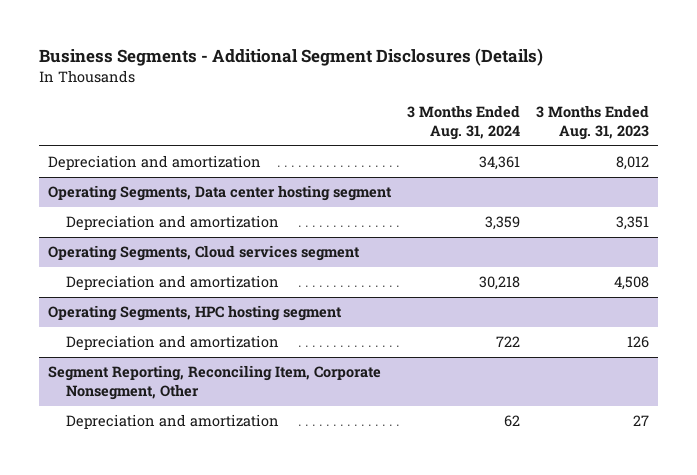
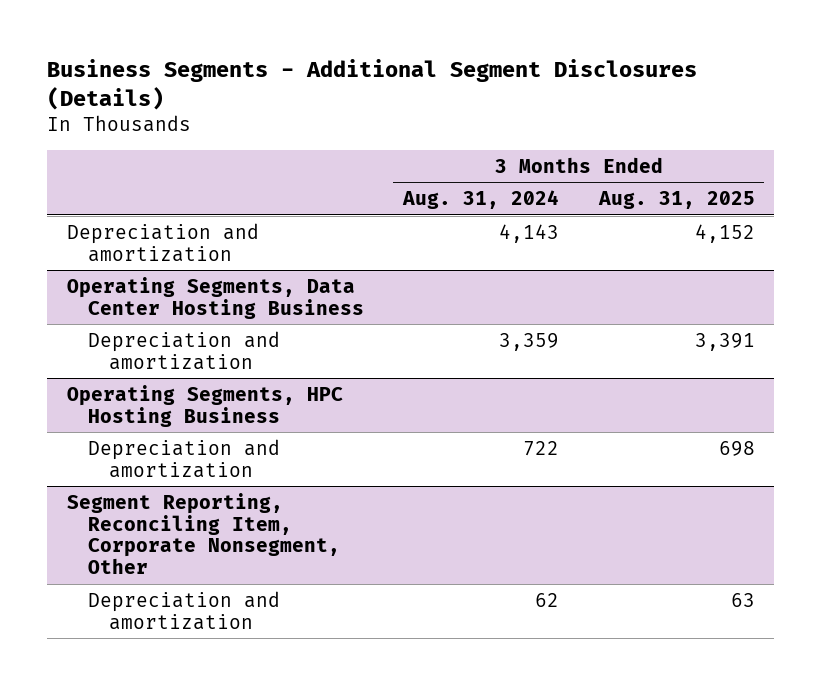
- | 3 Months Ended Aug. 31, 2024 | 3 Months Ended Aug. 31, 2023
+ | 3 Months Ended Aug. 31, 2024 | 3 Months Ended Aug. 31, 2025
- Depreciation and amortization | 34,361 | 8,012
- Operating Segments, Data center hosting segment
+ Depreciation and amortization | 4,143 | 4,152
+ Operating Segments, Data Center Hosting Business
- Operating Segments, Cloud services segment
- Depreciation and amortization | 30,218 | 4,508
- Operating Segments, HPC hosting segment
+ Operating Segments, HPC Hosting Business

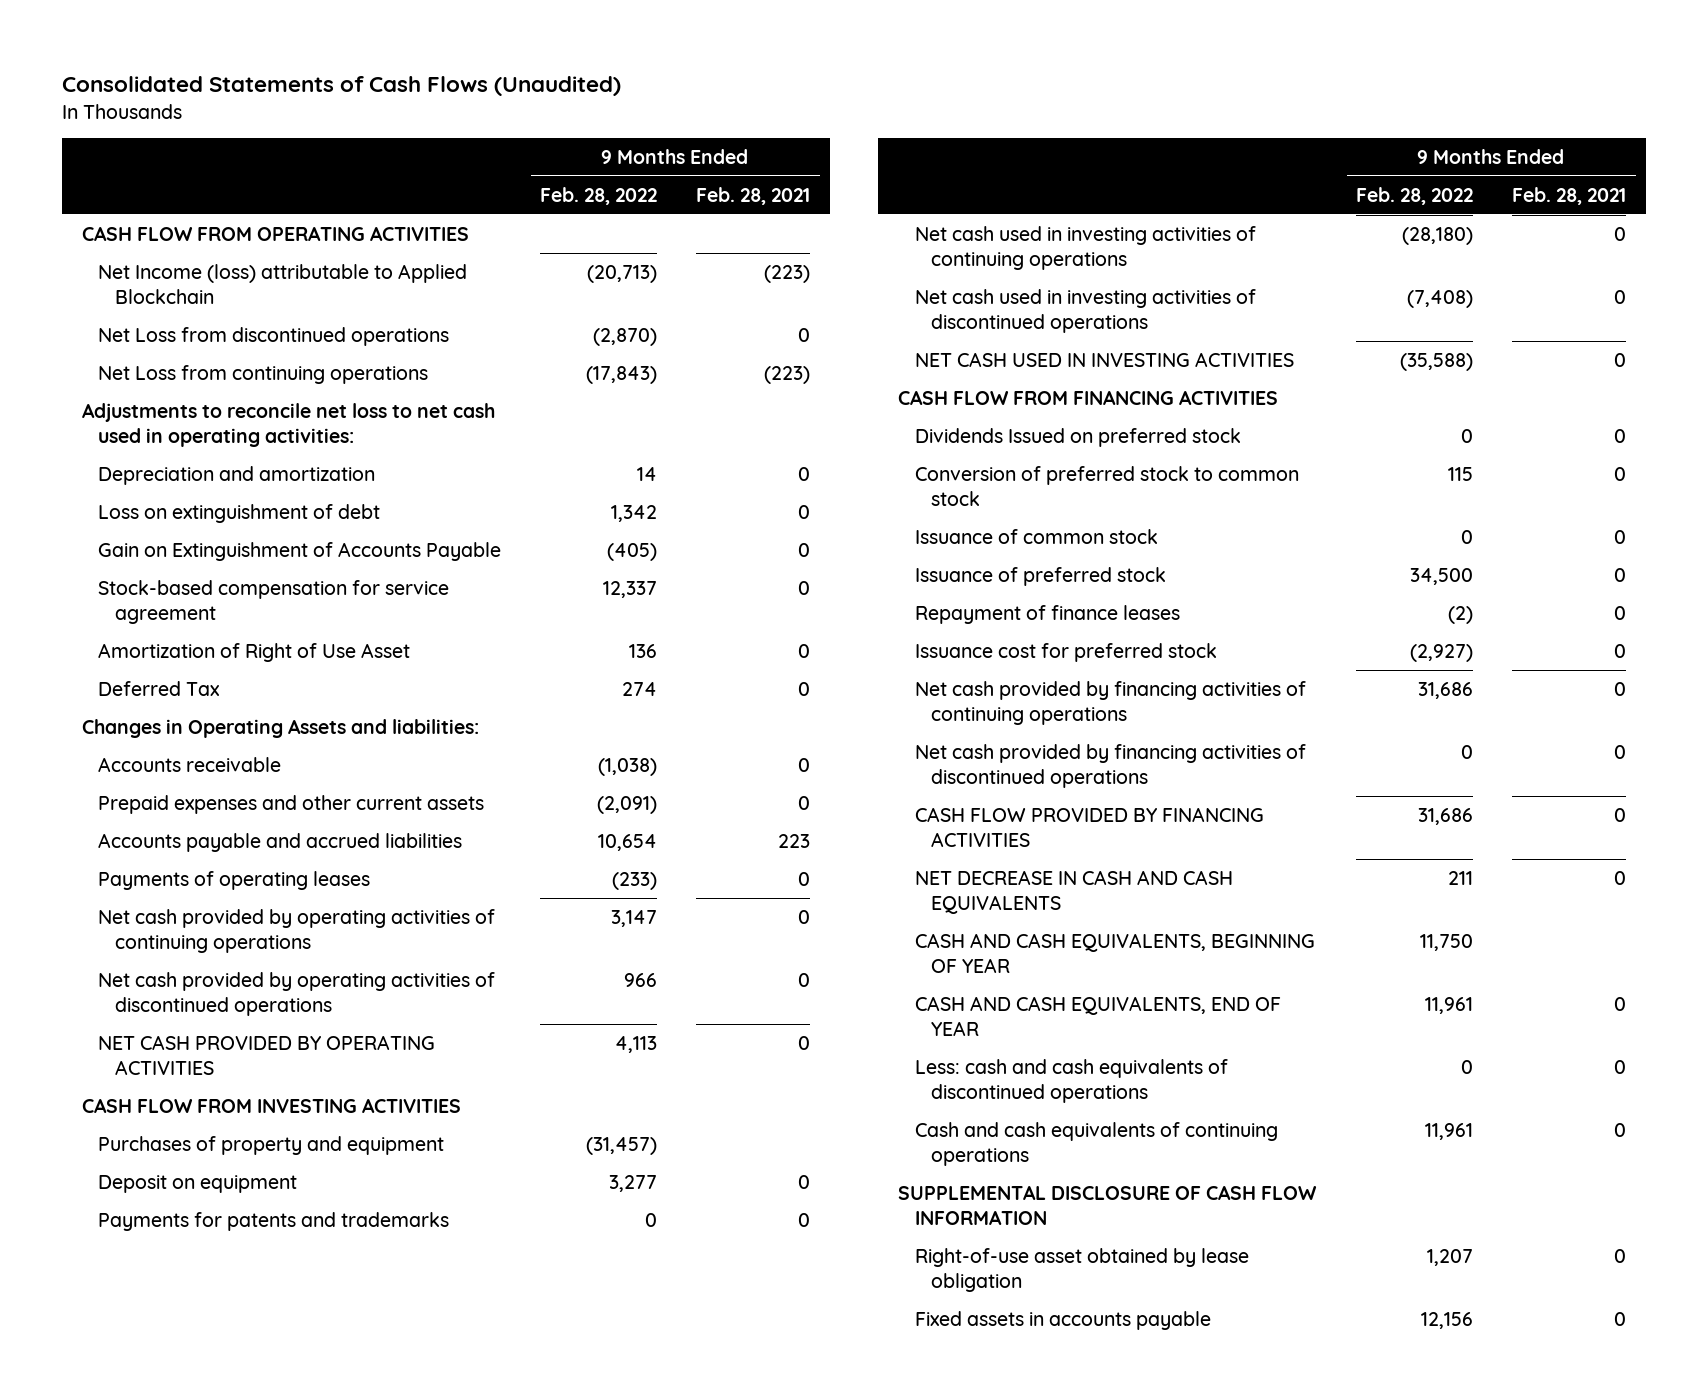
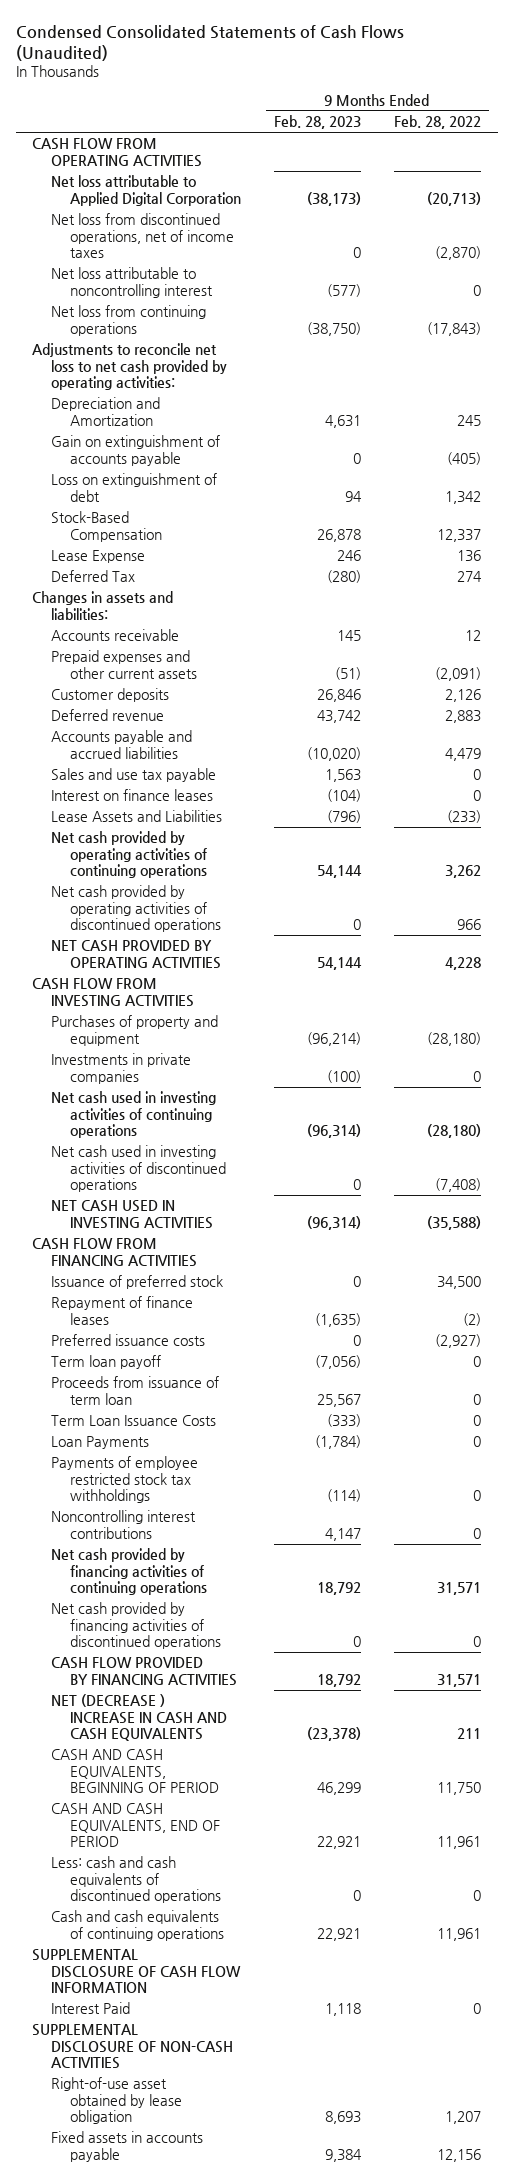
- Consolidated Statements of Cash Flows (Unaudited)
+ Condensed Consolidated Statements of Cash Flows (Unaudited)
- | 9 Months Ended Feb. 28, 2022 | 9 Months Ended Feb. 28, 2021
+ | 9 Months Ended Feb. 28, 2023 | 9 Months Ended Feb. 28, 2022
- Net Income (loss) attributable to Applied Blockchain | (20,713) | (223)
- Net Loss from discontinued operations | (2,870) | 0
- Net Loss from continuing operations | (17,843) | (223)
- Adjustments to reconcile net loss to net cash used in operating activities:
- Depreciation and amortization | 14 | 0
+ Net loss attributable to Applied Digital Corporation | (38,173) | (20,713)
+ Net loss from discontinued operations, net of income taxes | 0 | (2,870)
+ Net loss attributable to noncontrolling interest | (577) | 0
+ Net loss from continuing operations | (38,750) | (17,843)
+ Adjustments to reconcile net loss to net cash provided by operating activities:
+ Depreciation and Amortization | 4,631 | 245
+ Gain on extinguishment of accounts payable | 0 | (405)
- Gain on Extinguishment of Accounts Payable | (405) | 0
- Stock-based compensation for service agreement | 12,337 | 0
- Amortization of Right of Use Asset | 136 | 0
+ Stock-Based Compensation | 26,878 | 12,337
+ Lease Expense | 246 | 136
- Changes in Operating Assets and liabilities:
- Accounts receivable | (1,038) | 0
+ Changes in assets and liabilities:
+ Accounts receivable | 145 | 12
- Accounts payable and accrued liabilities | 10,654 | 223
- Payments of operating leases | (233) | 0
- Net cash provided by operating activities of continuing operations | 3,147 | 0
+ Customer deposits | 26,846 | 2,126
+ Deferred revenue | 43,742 | 2,883
+ Accounts payable and accrued liabilities | (10,020) | 4,479
+ Sales and use tax payable | 1,563 | 0
+ Interest on finance leases | (104) | 0
+ Lease Assets and Liabilities | (796) | (233)
+ Net cash provided by operating activities of continuing operations | 54,144 | 3,262
- NET CASH PROVIDED BY OPERATING ACTIVITIES | 4,113 | 0
+ NET CASH PROVIDED BY OPERATING ACTIVITIES | 54,144 | 4,228
- Purchases of property and equipment | (31,457) |
- Deposit on equipment | 3,277 | 0
- Payments for patents and trademarks | 0 | 0
+ Purchases of property and equipment | (96,214) | (28,180)
+ Investments in private companies | (100) | 0
- Dividends Issued on preferred stock | 0 | 0
- Conversion of preferred stock to common stock | 115 | 0
- Issuance of common stock | 0 | 0
- Issuance cost for preferred stock | (2,927) | 0
- Net cash provided by financing activities of continuing operations | 31,686 | 0
+ Preferred issuance costs | 0 | (2,927)
+ Term loan payoff | (7,056) | 0
+ Proceeds from issuance of term loan | 25,567 | 0
+ Term Loan Issuance Costs | (333) | 0
+ Loan Payments | (1,784) | 0
+ Payments of employee restricted stock tax withholdings | (114) | 0
+ Noncontrolling interest contributions | 4,147 | 0
+ Net cash provided by financing activities of continuing operations | 18,792 | 31,571
- CASH FLOW PROVIDED BY FINANCING ACTIVITIES | 31,686 | 0
- NET DECREASE IN CASH AND CASH EQUIVALENTS | 211 | 0
- CASH AND CASH EQUIVALENTS, BEGINNING OF YEAR | 11,750 |
- CASH AND CASH EQUIVALENTS, END OF YEAR | 11,961 | 0
+ CASH FLOW PROVIDED BY FINANCING ACTIVITIES | 18,792 | 31,571
+ NET (DECREASE ) INCREASE IN CASH AND CASH EQUIVALENTS | (23,378) | 211
+ CASH AND CASH EQUIVALENTS, BEGINNING OF PERIOD | 46,299 | 11,750
+ CASH AND CASH EQUIVALENTS, END OF PERIOD | 22,921 | 11,961
+ Interest Paid | 1,118 | 0
+ SUPPLEMENTAL DISCLOSURE OF NON-CASH ACTIVITIES

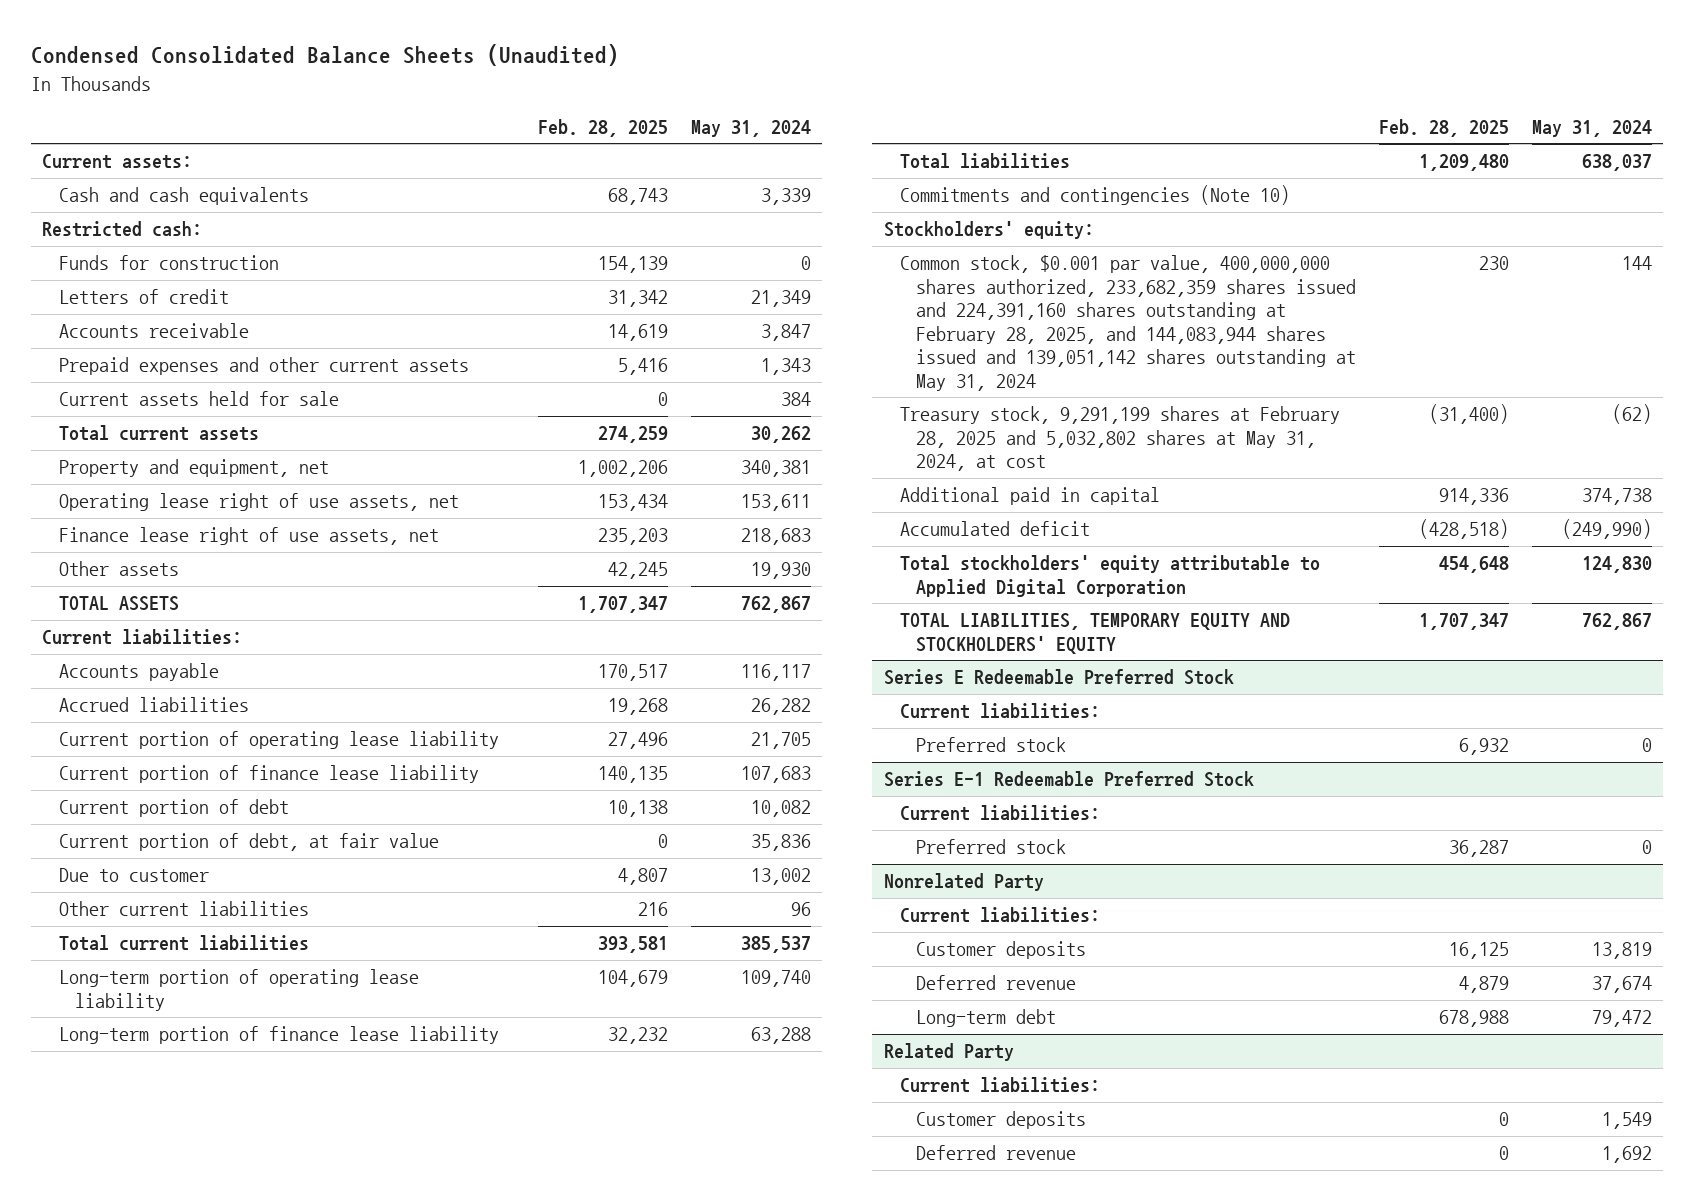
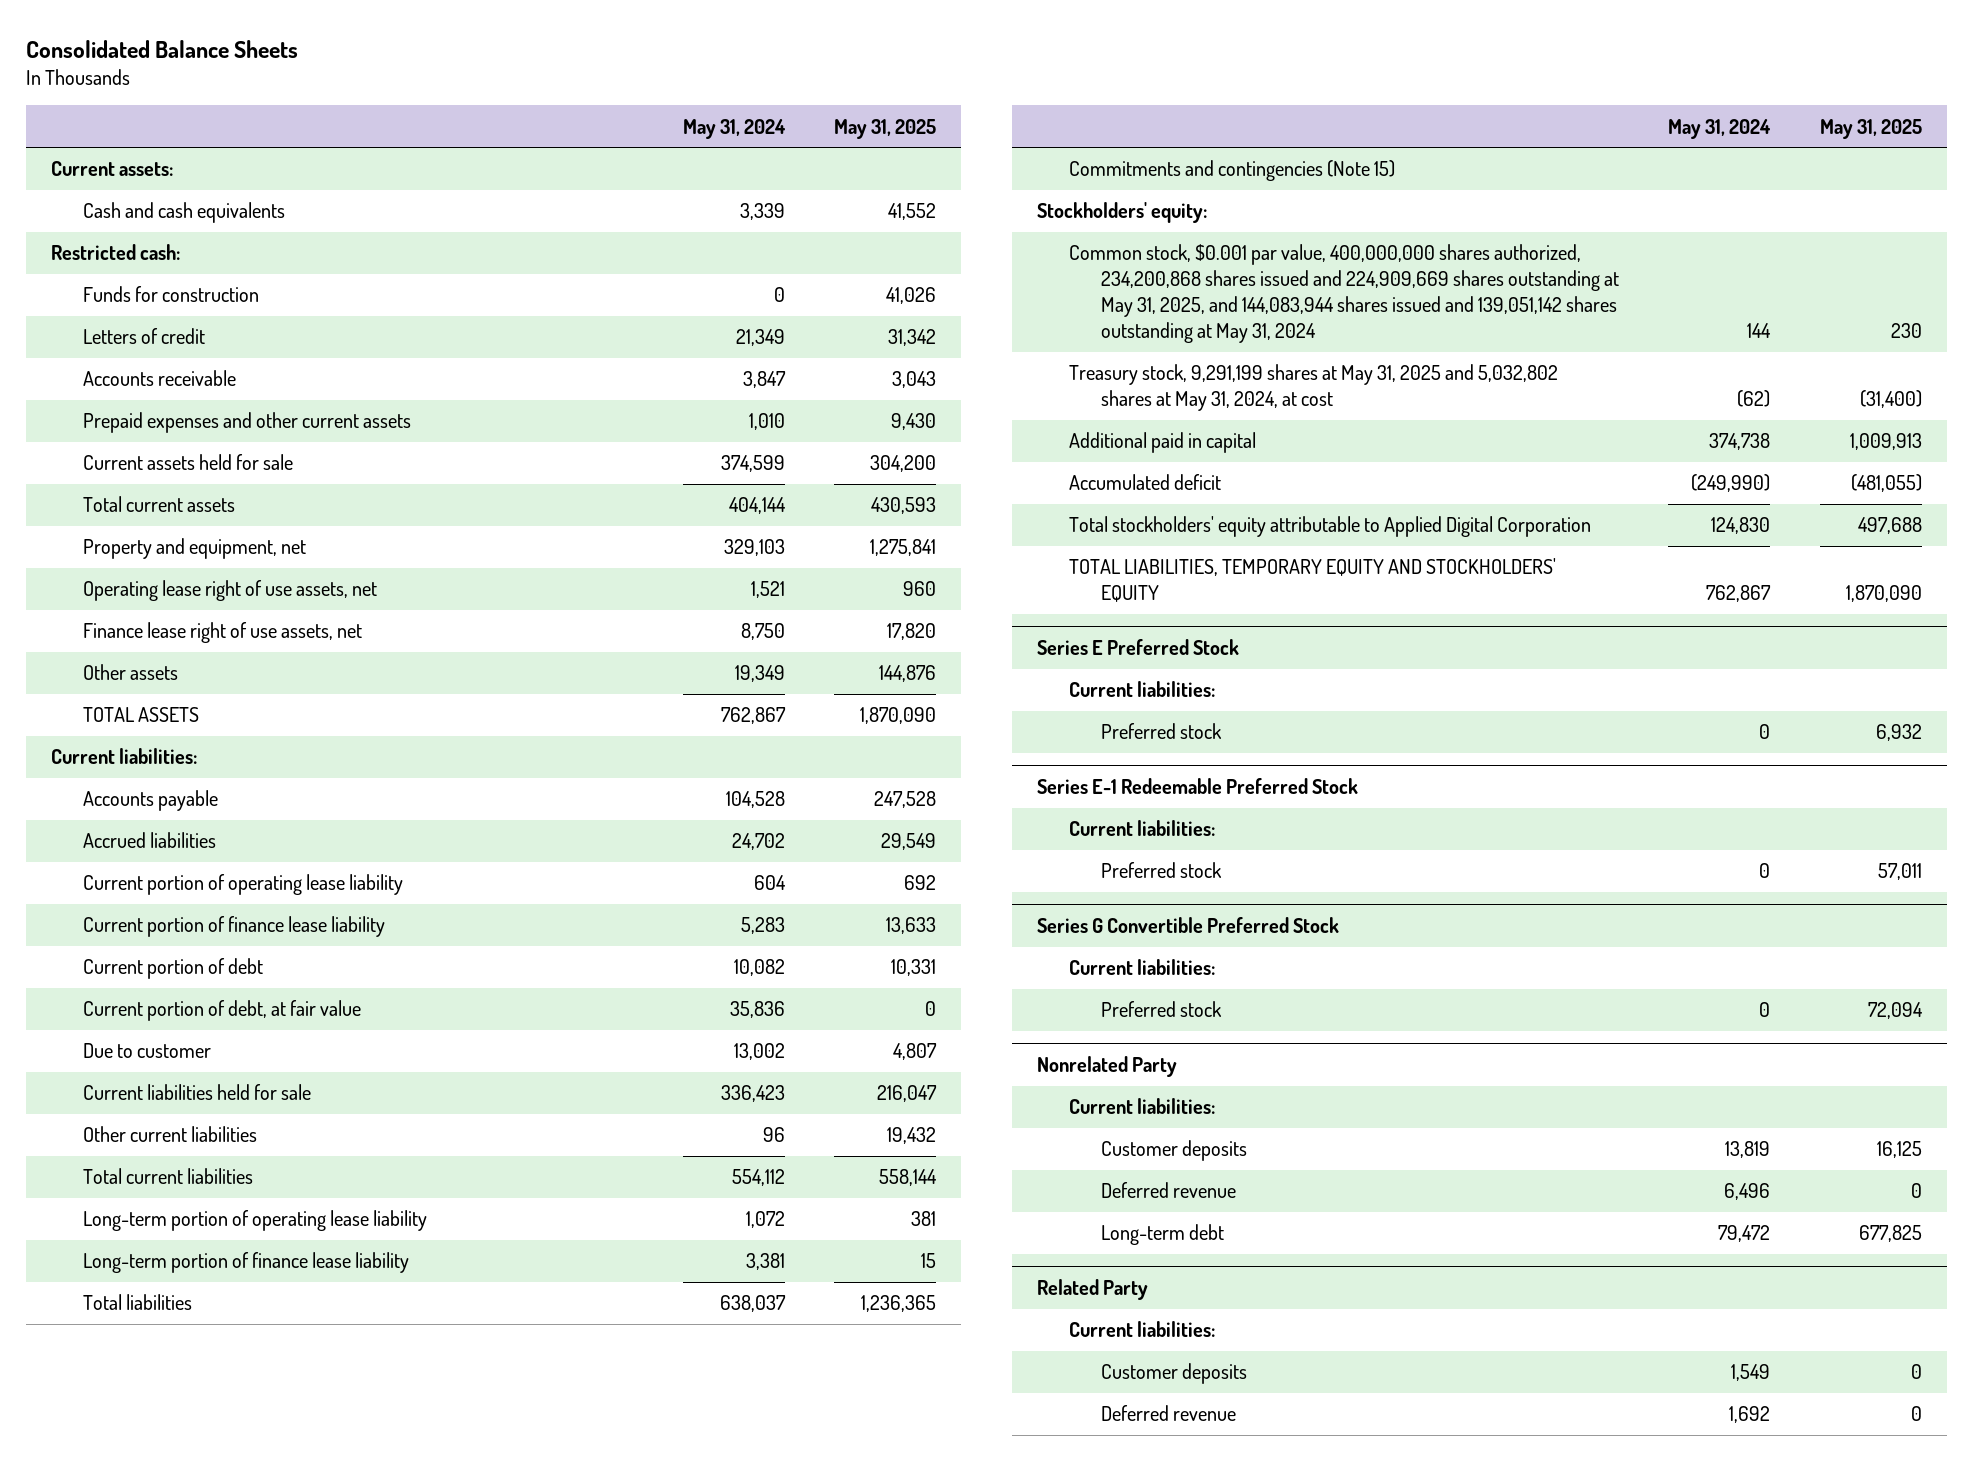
- Condensed Consolidated Balance Sheets (Unaudited)
+ Consolidated Balance Sheets
- | Feb. 28, 2025 | May 31, 2024
+ | May 31, 2024 | May 31, 2025
- Prepaid expenses and other current assets | 5,416 | 1,343
- Current assets held for sale | 0 | 384
- Total current assets | 274,259 | 30,262
- Property and equipment, net | 1,002,206 | 340,381
- Operating lease right of use assets, net | 153,434 | 153,611
- Finance lease right of use assets, net | 235,203 | 218,683
- Other assets | 42,245 | 19,930
+ Prepaid expenses and other current assets | 1,010 | 9,430
+ Current assets held for sale | 374,599 | 304,200
+ Total current assets | 404,144 | 430,593
+ Property and equipment, net | 329,103 | 1,275,841
+ Operating lease right of use assets, net | 1,521 | 960
+ Finance lease right of use assets, net | 8,750 | 17,820
+ Other assets | 19,349 | 144,876
- Accounts payable | 170,517 | 116,117
- Accrued liabilities | 19,268 | 26,282
- Current portion of operating lease liability | 27,496 | 21,705
- Current portion of finance lease liability | 140,135 | 107,683
+ Accounts payable | 104,528 | 247,528
+ Accrued liabilities | 24,702 | 29,549
+ Current portion of operating lease liability | 604 | 692
+ Current portion of finance lease liability | 5,283 | 13,633
+ Current liabilities held for sale | 336,423 | 216,047
- Total current liabilities | 393,581 | 385,537
- Long-term portion of operating lease liability | 104,679 | 109,740
- Long-term portion of finance lease liability | 32,232 | 63,288
+ Total current liabilities | 554,112 | 558,144
+ Long-term portion of operating lease liability | 1,072 | 381
+ Long-term portion of finance lease liability | 3,381 | 15
- Commitments and contingencies (Note 10)
+ Commitments and contingencies (Note 15)
- Common stock, $0.001 par value, 400,000,000 shares authorized, 233,682,359 shares issued and 224,391,160 shares outstanding at February 28, 2025, and 144,083,944 shares issued and 139,051,142 shares outstanding at May 31, 2024 | 230 | 144
- Treasury stock, 9,291,199 shares at February 28, 2025 and 5,032,802 shares at May 31, 2024, at cost | (31,400) | (62)
+ Common stock, $0.001 par value, 400,000,000 shares authorized, 234,200,868 shares issued and 224,909,669 shares outstanding at May 31, 2025, and 144,083,944 shares issued and 139,051,142 shares outstanding at May 31, 2024 | 144 | 230
+ Treasury stock, 9,291,199 shares at May 31, 2025 and 5,032,802 shares at May 31, 2024, at cost | (62) | (31,400)
- Series E Redeemable Preferred Stock
+ Series E Preferred Stock
+ Series G Convertible Preferred Stock
+ Current liabilities:
+ Preferred stock | 0 | 72,094
@ Nonrelated Party
- Deferred revenue | 4,879 | 37,674
+ Deferred revenue | 6,496 | 0

